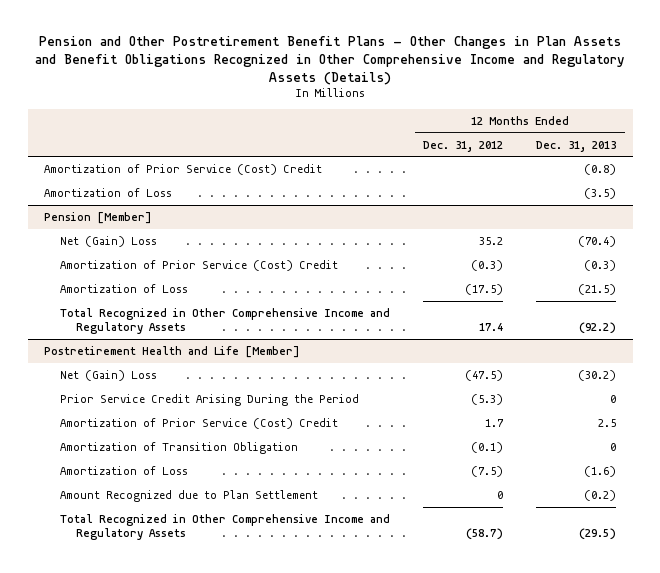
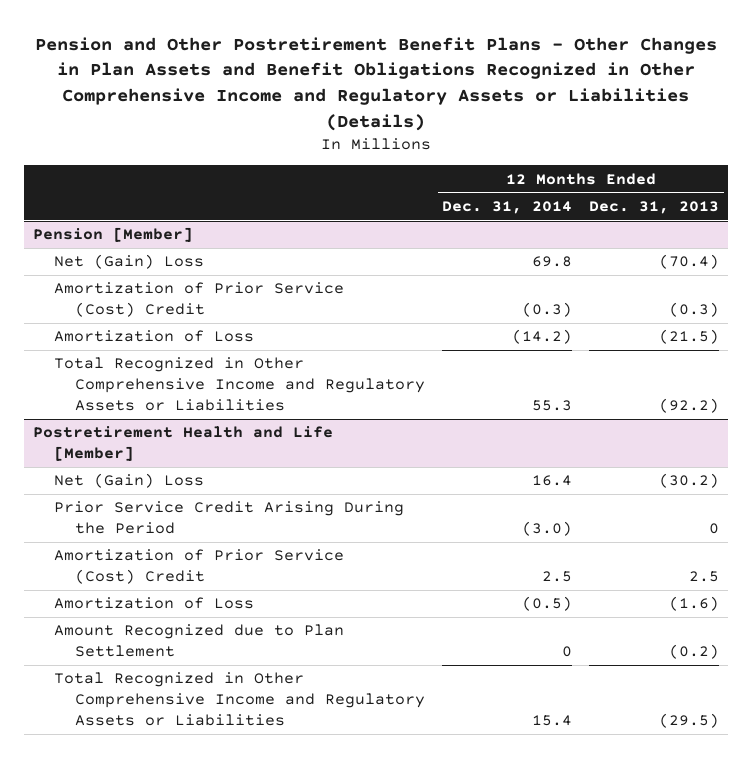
- Pension and Other Postretirement Benefit Plans - Other Changes in Plan Assets and Benefit Obligations Recognized in Other Comprehensive Income and Regulatory Assets (Details)
+ Pension and Other Postretirement Benefit Plans - Other Changes in Plan Assets and Benefit Obligations Recognized in Other Comprehensive Income and Regulatory Assets or Liabilities (Details)
- | 12 Months Ended Dec. 31, 2012 | 12 Months Ended Dec. 31, 2013
+ | 12 Months Ended Dec. 31, 2014 | 12 Months Ended Dec. 31, 2013
- Amortization of Prior Service (Cost) Credit | | (0.8)
- Amortization of Loss | | (3.5)
@ Pension [Member]
- Total Recognized in Other Comprehensive Income and Regulatory Assets | 17.4 | (92.2)
+ Total Recognized in Other Comprehensive Income and Regulatory Assets or Liabilities | 55.3 | (92.2)
@ Postretirement Health and Life [Member]
- Amortization of Transition Obligation | (0.1) | 0
- Total Recognized in Other Comprehensive Income and Regulatory Assets | (58.7) | (29.5)
+ Total Recognized in Other Comprehensive Income and Regulatory Assets or Liabilities | 15.4 | (29.5)

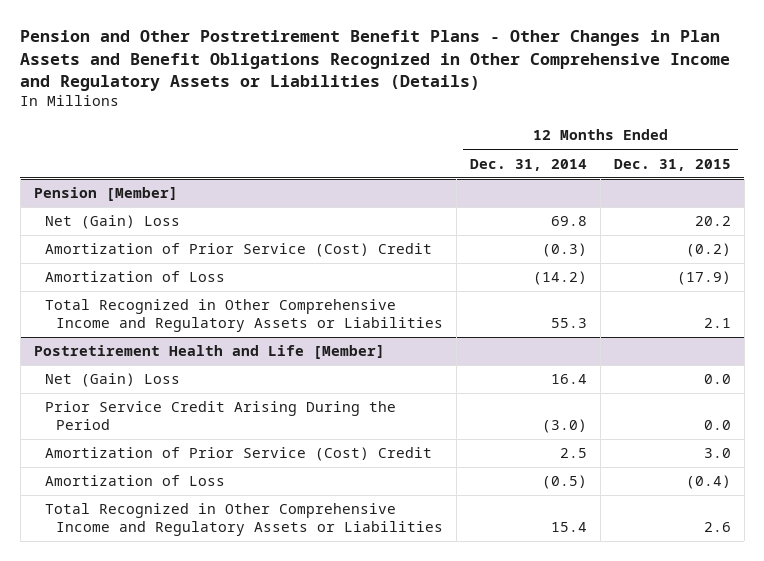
- | 12 Months Ended Dec. 31, 2014 | 12 Months Ended Dec. 31, 2013
+ | 12 Months Ended Dec. 31, 2014 | 12 Months Ended Dec. 31, 2015
@ Postretirement Health and Life [Member]
- Amount Recognized due to Plan Settlement | 0 | (0.2)

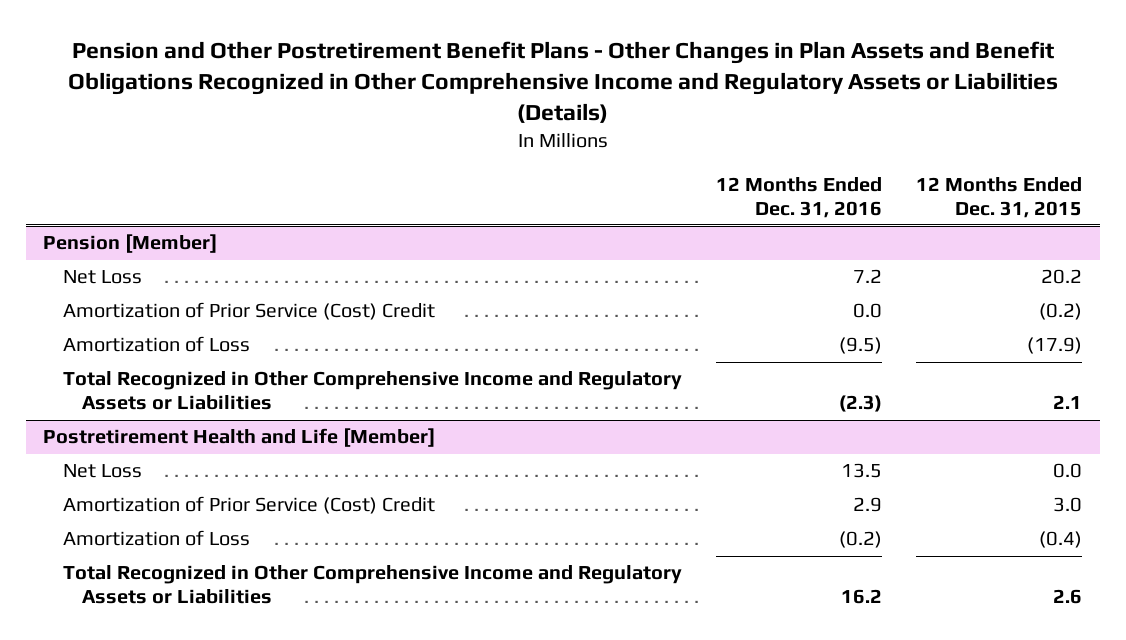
- | 12 Months Ended Dec. 31, 2014 | 12 Months Ended Dec. 31, 2015
+ | 12 Months Ended Dec. 31, 2016 | 12 Months Ended Dec. 31, 2015
@ Pension [Member]
- Net (Gain) Loss | 69.8 | 20.2
+ Net Loss | 7.2 | 20.2
@ Postretirement Health and Life [Member]
- Net (Gain) Loss | 16.4 | 0.0
- Prior Service Credit Arising During the Period | (3.0) | 0.0
+ Net Loss | 13.5 | 0.0

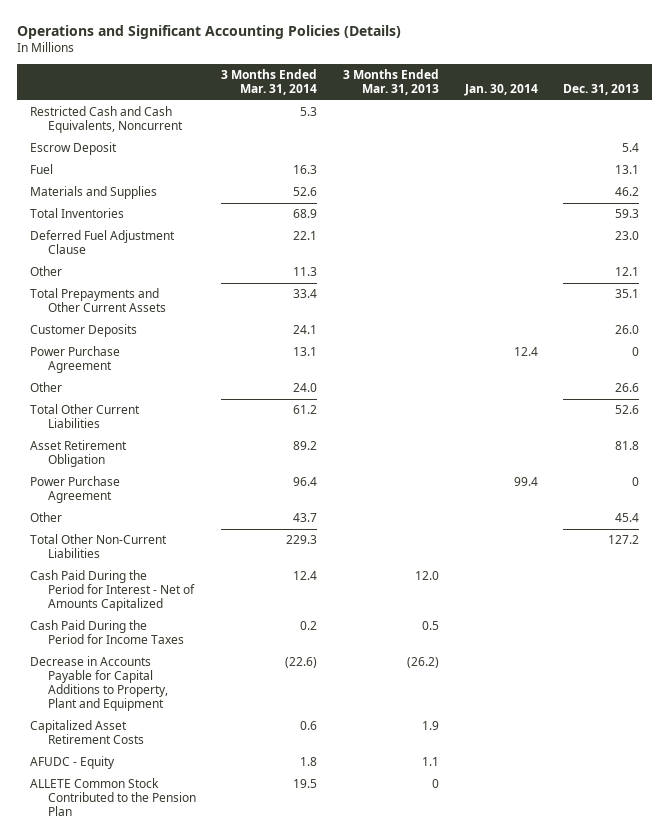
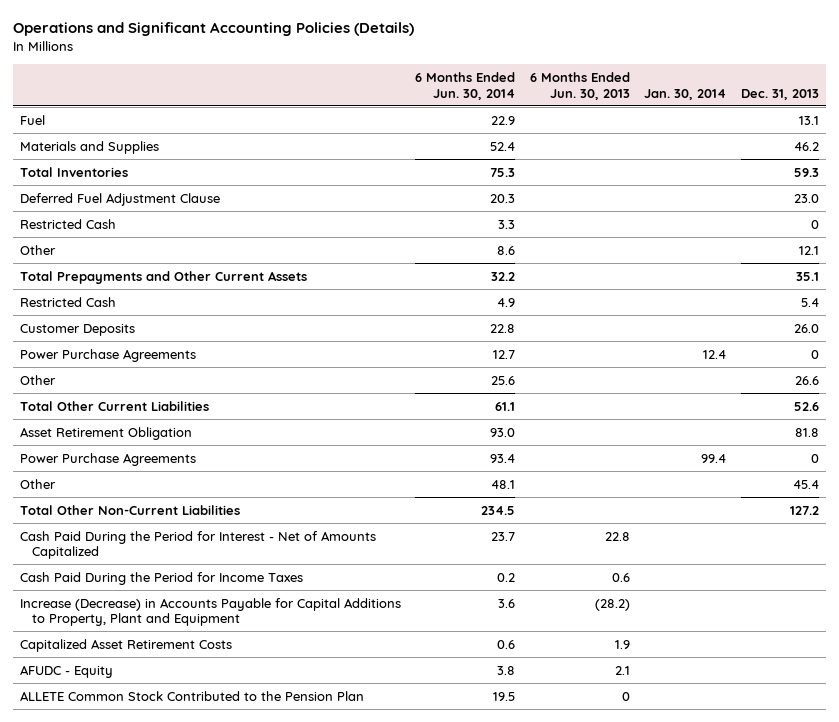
- | 3 Months Ended Mar. 31, 2014 | 3 Months Ended Mar. 31, 2013 | Jan. 30, 2014 | Dec. 31, 2013
+ | 6 Months Ended Jun. 30, 2014 | 6 Months Ended Jun. 30, 2013 | Jan. 30, 2014 | Dec. 31, 2013
- Restricted Cash and Cash Equivalents, Noncurrent | 5.3 | | |
- Escrow Deposit | | | | 5.4
+ Restricted Cash | 3.3 | | | 0
+ Restricted Cash | 4.9 | | | 5.4
- Power Purchase Agreement | 13.1 | | 12.4 | 0
+ Power Purchase Agreements | 12.7 | | 12.4 | 0
- Power Purchase Agreement | 96.4 | | 99.4 | 0
+ Power Purchase Agreements | 93.4 | | 99.4 | 0
- Decrease in Accounts Payable for Capital Additions to Property, Plant and Equipment | (22.6) | (26.2) | |
+ Increase (Decrease) in Accounts Payable for Capital Additions to Property, Plant and Equipment | 3.6 | (28.2) | |

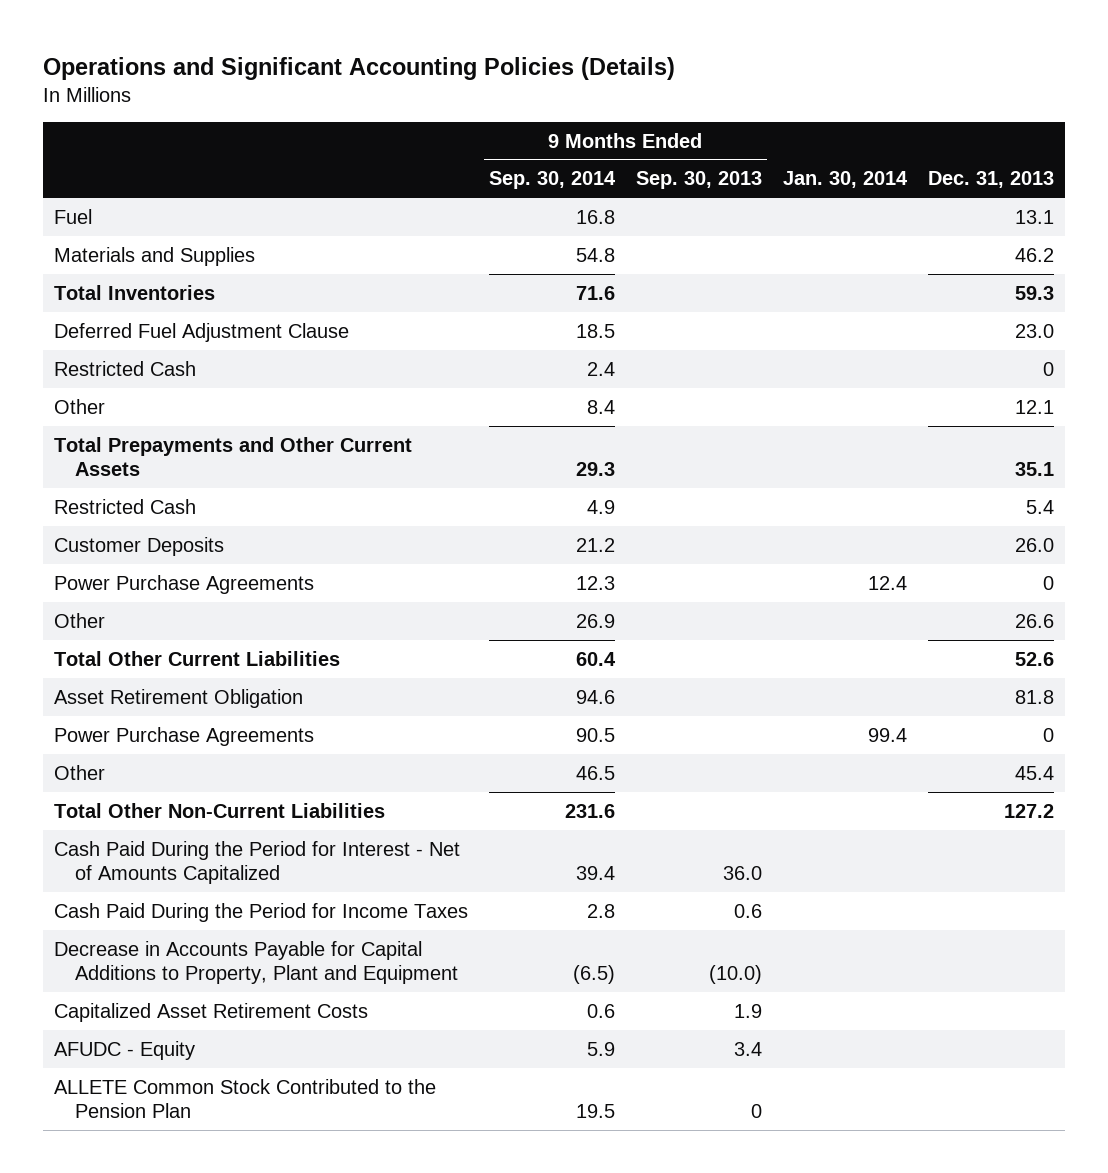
- | 6 Months Ended Jun. 30, 2014 | 6 Months Ended Jun. 30, 2013 | Jan. 30, 2014 | Dec. 31, 2013
+ | 9 Months Ended Sep. 30, 2014 | 9 Months Ended Sep. 30, 2013 | Jan. 30, 2014 | Dec. 31, 2013
- Increase (Decrease) in Accounts Payable for Capital Additions to Property, Plant and Equipment | 3.6 | (28.2) | |
+ Decrease in Accounts Payable for Capital Additions to Property, Plant and Equipment | (6.5) | (10.0) | |

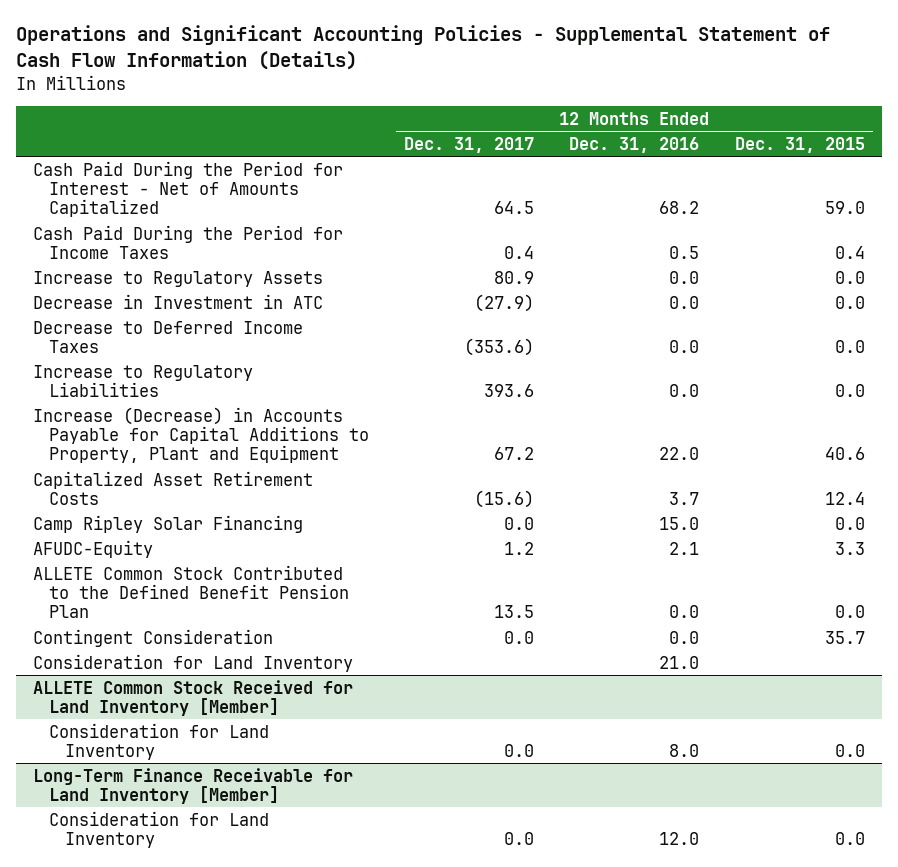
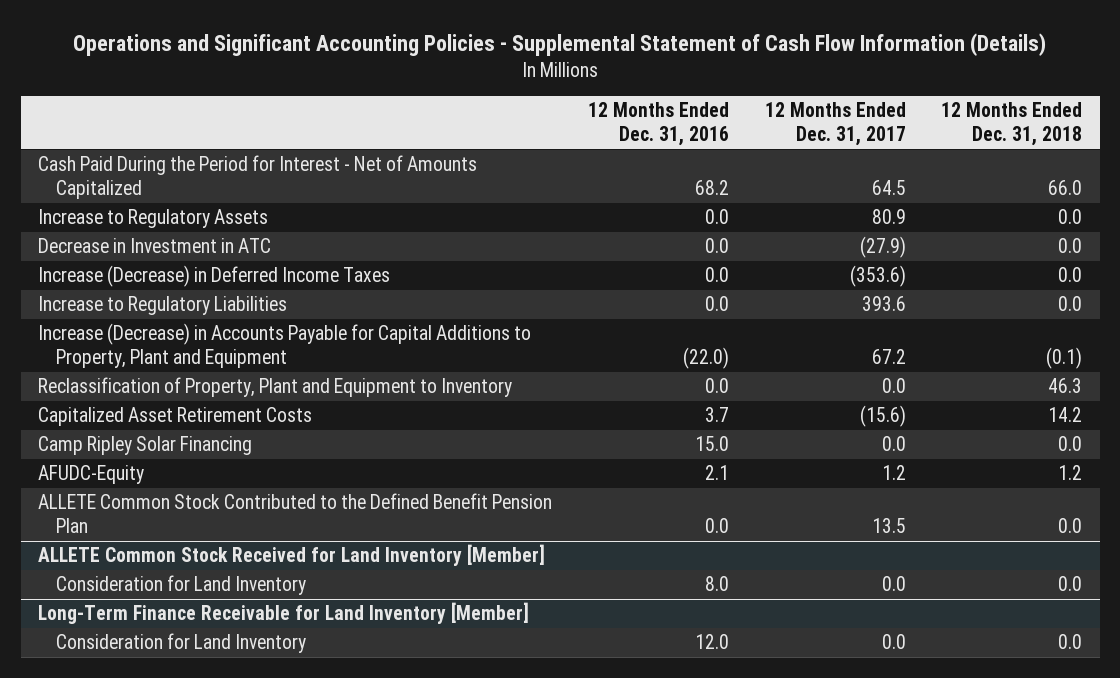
- | 12 Months Ended Dec. 31, 2017 | 12 Months Ended Dec. 31, 2016 | 12 Months Ended Dec. 31, 2015
+ | 12 Months Ended Dec. 31, 2016 | 12 Months Ended Dec. 31, 2017 | 12 Months Ended Dec. 31, 2018
- Cash Paid During the Period for Income Taxes | 0.4 | 0.5 | 0.4
- Decrease to Deferred Income Taxes | (353.6) | 0.0 | 0.0
+ Increase (Decrease) in Deferred Income Taxes | 0.0 | (353.6) | 0.0
- Increase (Decrease) in Accounts Payable for Capital Additions to Property, Plant and Equipment | 67.2 | 22.0 | 40.6
+ Increase (Decrease) in Accounts Payable for Capital Additions to Property, Plant and Equipment | (22.0) | 67.2 | (0.1)
+ Reclassification of Property, Plant and Equipment to Inventory | 0.0 | 0.0 | 46.3
- Contingent Consideration | 0.0 | 0.0 | 35.7
- Consideration for Land Inventory | | 21.0 |

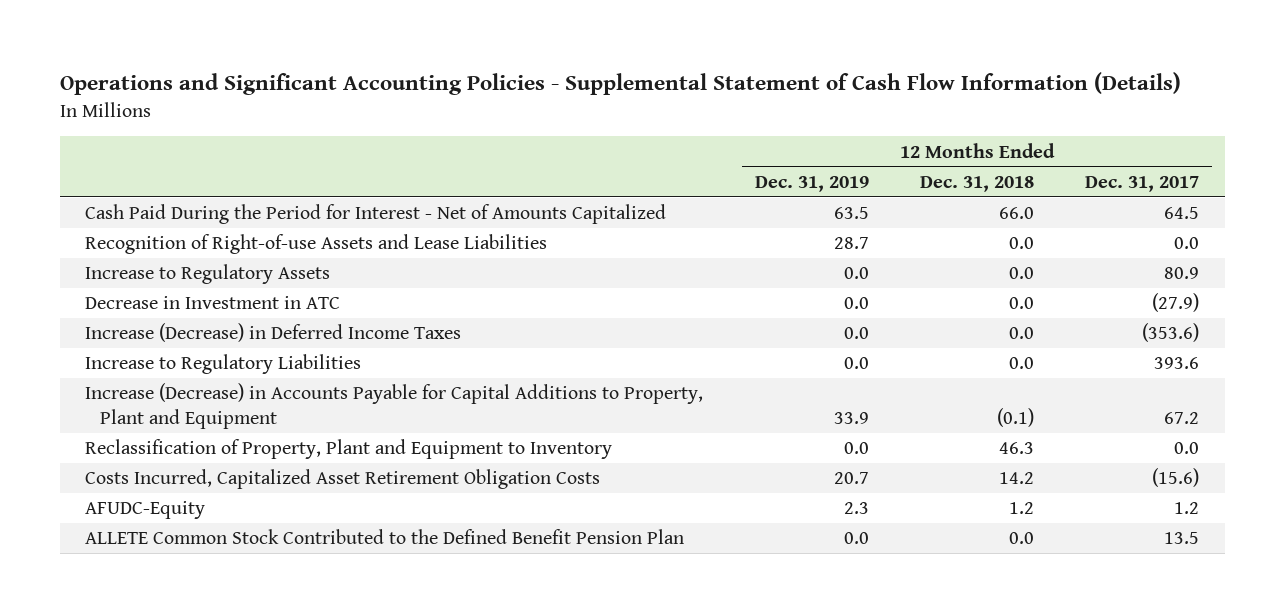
- | 12 Months Ended Dec. 31, 2016 | 12 Months Ended Dec. 31, 2017 | 12 Months Ended Dec. 31, 2018
+ | 12 Months Ended Dec. 31, 2019 | 12 Months Ended Dec. 31, 2018 | 12 Months Ended Dec. 31, 2017
+ Recognition of Right-of-use Assets and Lease Liabilities | 28.7 | 0.0 | 0.0
- Capitalized Asset Retirement Costs | 3.7 | (15.6) | 14.2
- Camp Ripley Solar Financing | 15.0 | 0.0 | 0.0
+ Costs Incurred, Capitalized Asset Retirement Obligation Costs | 20.7 | 14.2 | (15.6)
- ALLETE Common Stock Received for Land Inventory [Member]
- Consideration for Land Inventory | 8.0 | 0.0 | 0.0
- Long-Term Finance Receivable for Land Inventory [Member]
- Consideration for Land Inventory | 12.0 | 0.0 | 0.0

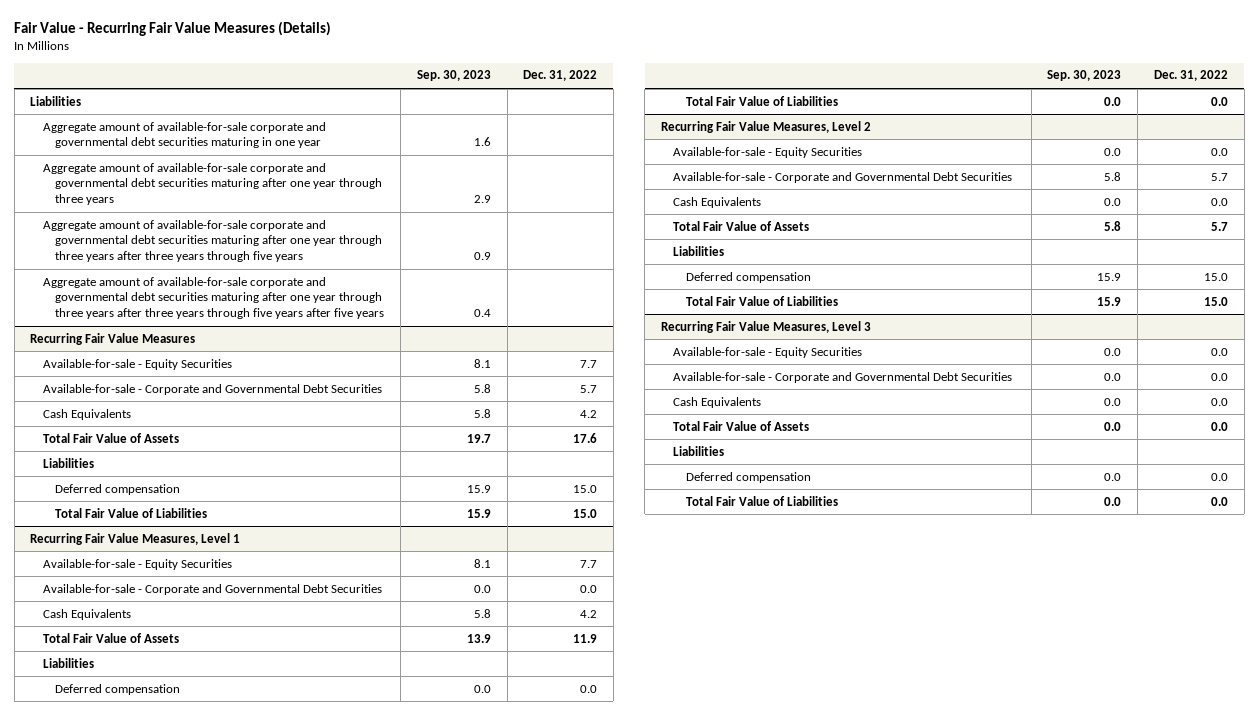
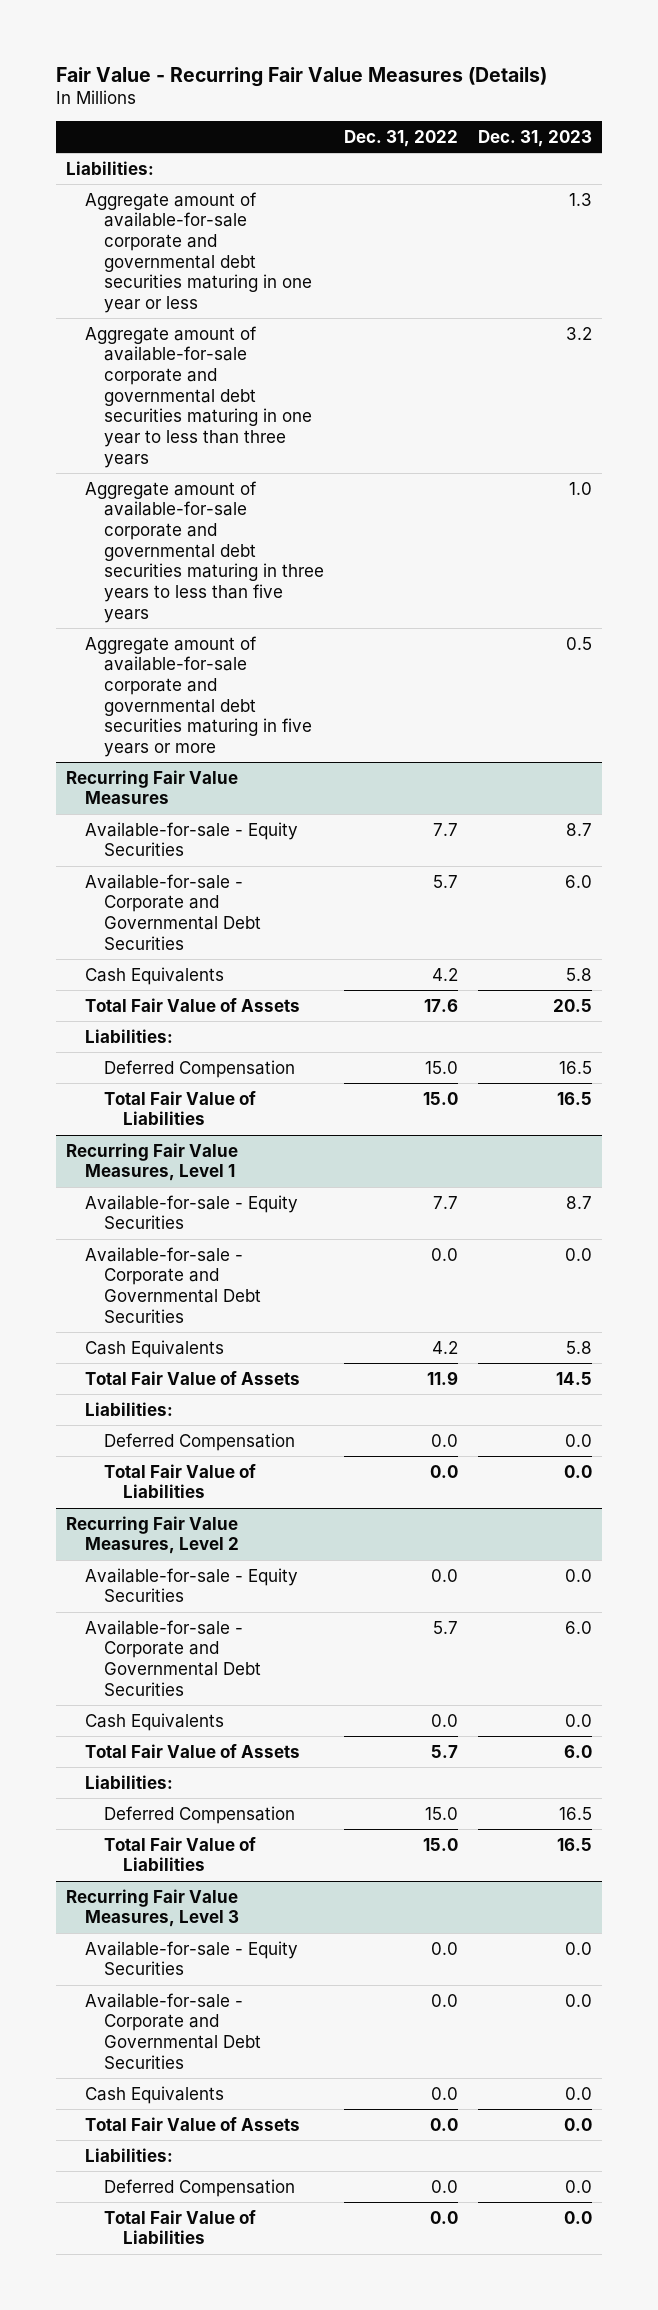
- | Sep. 30, 2023 | Dec. 31, 2022
+ | Dec. 31, 2022 | Dec. 31, 2023
- Liabilities
- Aggregate amount of available-for-sale corporate and governmental debt securities maturing in one year | 1.6 |
- Aggregate amount of available-for-sale corporate and governmental debt securities maturing after one year through three years | 2.9 |
- Aggregate amount of available-for-sale corporate and governmental debt securities maturing after one year through three years after three years through five years | 0.9 |
- Aggregate amount of available-for-sale corporate and governmental debt securities maturing after one year through three years after three years through five years after five years | 0.4 |
+ Liabilities:
+ Aggregate amount of available-for-sale corporate and governmental debt securities maturing in one year or less | | 1.3
+ Aggregate amount of available-for-sale corporate and governmental debt securities maturing in one year to less than three years | | 3.2
+ Aggregate amount of available-for-sale corporate and governmental debt securities maturing in three years to less than five years | | 1.0
+ Aggregate amount of available-for-sale corporate and governmental debt securities maturing in five years or more | | 0.5
@ Recurring Fair Value Measures
- Liabilities
- Deferred compensation | 15.9 | 15.0
+ Liabilities:
+ Deferred Compensation | 15.0 | 16.5
@ Recurring Fair Value Measures, Level 1
- Liabilities
- Deferred compensation | 0.0 | 0.0
+ Liabilities:
+ Deferred Compensation | 0.0 | 0.0
@ Recurring Fair Value Measures, Level 2
- Liabilities
- Deferred compensation | 15.9 | 15.0
+ Liabilities:
+ Deferred Compensation | 15.0 | 16.5
@ Recurring Fair Value Measures, Level 3
- Liabilities
- Deferred compensation | 0.0 | 0.0
+ Liabilities:
+ Deferred Compensation | 0.0 | 0.0

